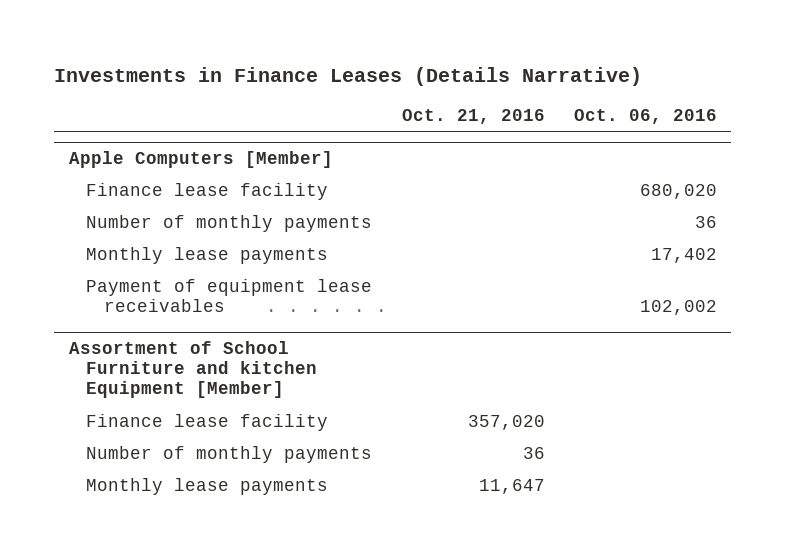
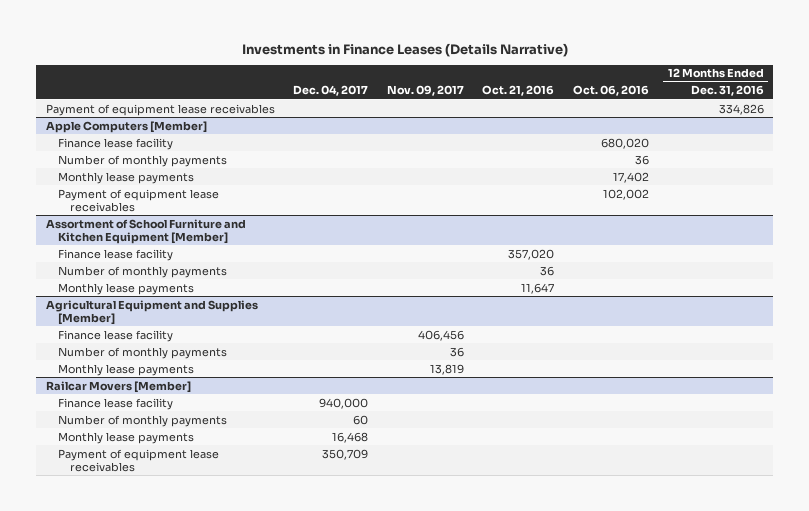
- | Oct. 21, 2016 | Oct. 06, 2016
+ | Dec. 04, 2017 | Nov. 09, 2017 | Oct. 21, 2016 | Oct. 06, 2016 | 12 Months Ended Dec. 31, 2016
+ Payment of equipment lease receivables | | | | | 334,826
- Assortment of School Furniture and kitchen Equipment [Member]
+ Assortment of School Furniture and Kitchen Equipment [Member]
+ Agricultural Equipment and Supplies [Member]
+ Finance lease facility | | 406,456 | | |
+ Number of monthly payments | | 36 | | |
+ Monthly lease payments | | 13,819 | | |
+ Railcar Movers [Member]
+ Finance lease facility | 940,000 | | | |
+ Number of monthly payments | 60 | | | |
+ Monthly lease payments | 16,468 | | | |
+ Payment of equipment lease receivables | 350,709 | | | |

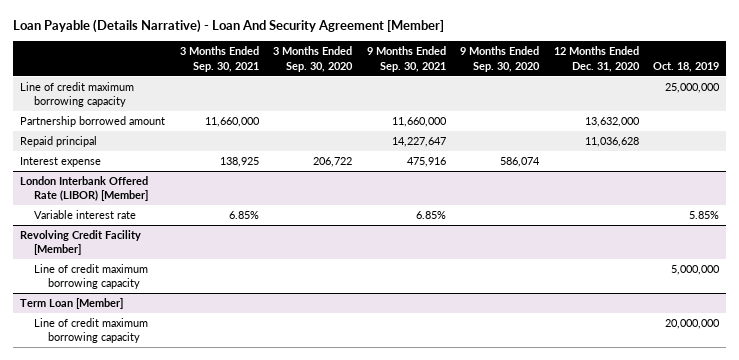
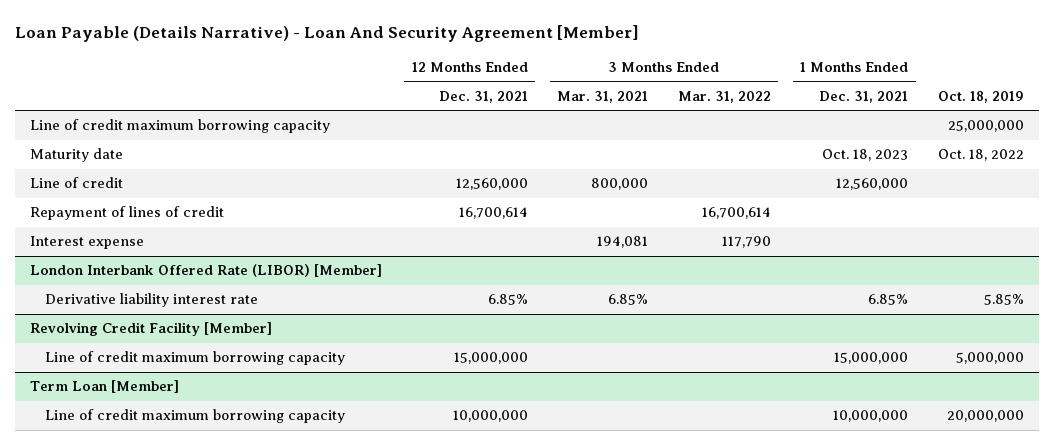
- | 3 Months Ended Sep. 30, 2021 | 3 Months Ended Sep. 30, 2020 | 9 Months Ended Sep. 30, 2021 | 9 Months Ended Sep. 30, 2020 | 12 Months Ended Dec. 31, 2020 | Oct. 18, 2019
+ | 12 Months Ended Dec. 31, 2021 | 3 Months Ended Mar. 31, 2021 | 3 Months Ended Mar. 31, 2022 | 1 Months Ended Dec. 31, 2021 | Oct. 18, 2019
- Partnership borrowed amount | 11,660,000 | | 11,660,000 | | 13,632,000 |
- Repaid principal | | | 14,227,647 | | 11,036,628 |
+ Maturity date | | | | Oct. 18, 2023 | Oct. 18, 2022
+ Line of credit | 12,560,000 | 800,000 | | 12,560,000 |
+ Repayment of lines of credit | 16,700,614 | | 16,700,614 | |
@ London Interbank Offered Rate (LIBOR) [Member]
- Variable interest rate | 6.85% | | 6.85% | | | 5.85%
+ Derivative liability interest rate | 6.85% | 6.85% | | 6.85% | 5.85%

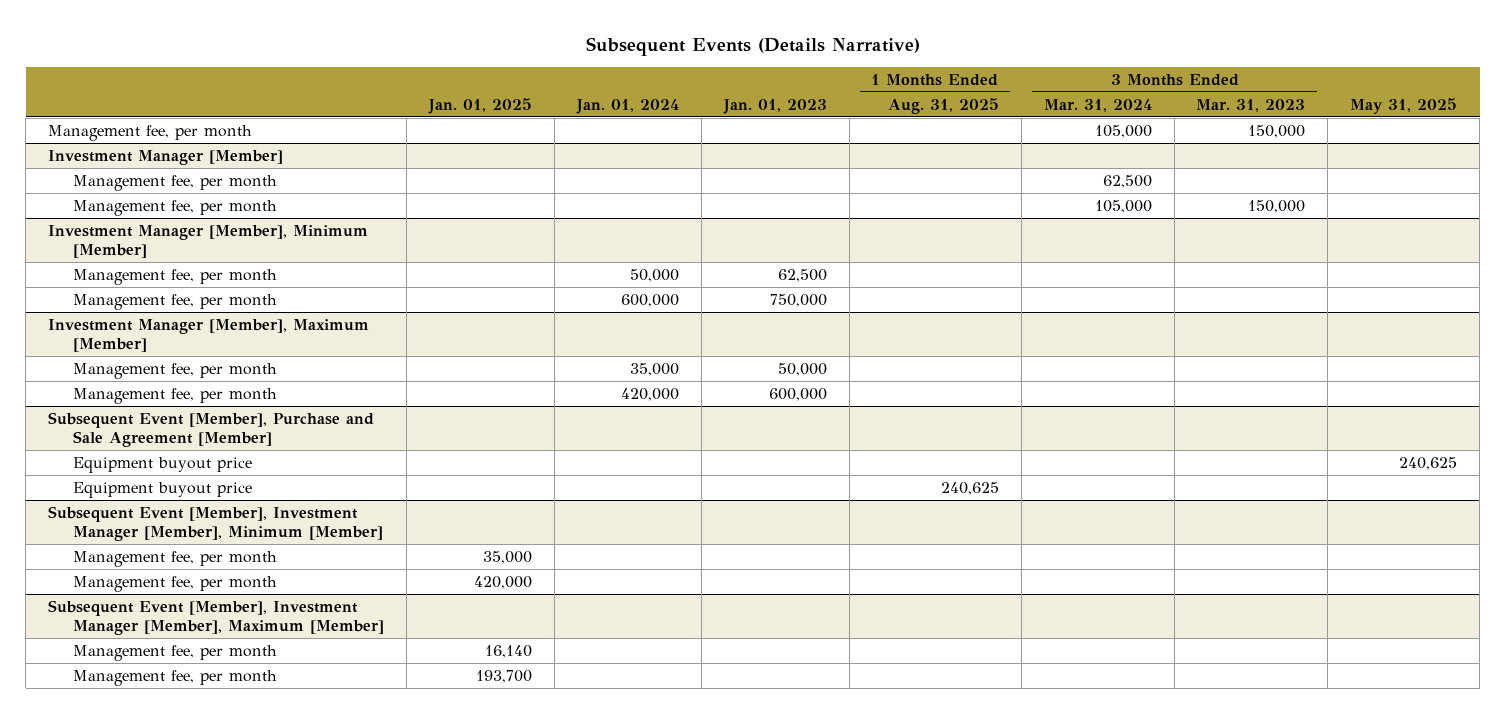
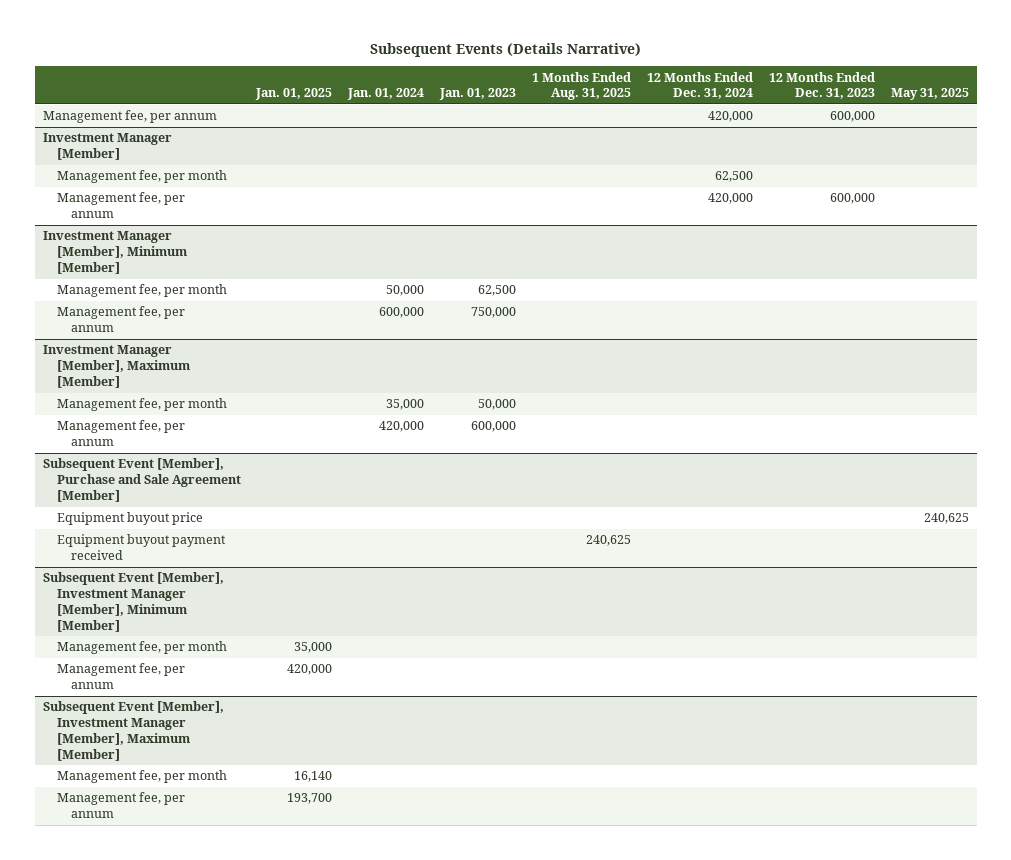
- | Jan. 01, 2025 | Jan. 01, 2024 | Jan. 01, 2023 | 1 Months Ended Aug. 31, 2025 | 3 Months Ended Mar. 31, 2024 | 3 Months Ended Mar. 31, 2023 | May 31, 2025
+ | Jan. 01, 2025 | Jan. 01, 2024 | Jan. 01, 2023 | 1 Months Ended Aug. 31, 2025 | 12 Months Ended Dec. 31, 2024 | 12 Months Ended Dec. 31, 2023 | May 31, 2025
- Management fee, per month | | | | | 105,000 | 150,000 |
+ Management fee, per annum | | | | | 420,000 | 600,000 |
@ Investment Manager [Member]
- Management fee, per month | | | | | 105,000 | 150,000 |
+ Management fee, per annum | | | | | 420,000 | 600,000 |
@ Investment Manager [Member], Minimum [Member]
- Management fee, per month | | 600,000 | 750,000 | | | |
+ Management fee, per annum | | 600,000 | 750,000 | | | |
@ Investment Manager [Member], Maximum [Member]
- Management fee, per month | | 420,000 | 600,000 | | | |
+ Management fee, per annum | | 420,000 | 600,000 | | | |
@ Subsequent Event [Member], Purchase and Sale Agreement [Member]
- Equipment buyout price | | | | 240,625 | | |
+ Equipment buyout payment received | | | | 240,625 | | |
@ Subsequent Event [Member], Investment Manager [Member], Minimum [Member]
- Management fee, per month | 420,000 | | | | | |
+ Management fee, per annum | 420,000 | | | | | |
@ Subsequent Event [Member], Investment Manager [Member], Maximum [Member]
- Management fee, per month | 193,700 | | | | | |
+ Management fee, per annum | 193,700 | | | | | |

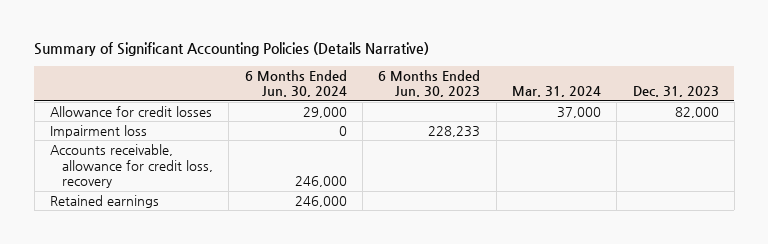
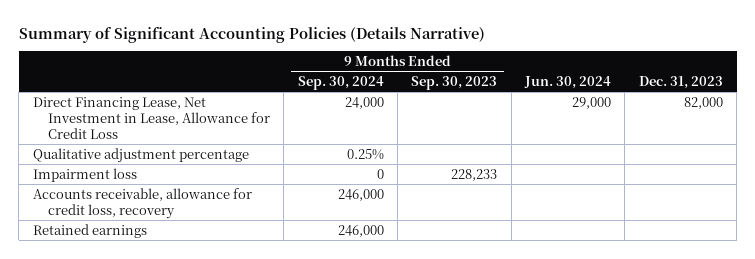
- | 6 Months Ended Jun. 30, 2024 | 6 Months Ended Jun. 30, 2023 | Mar. 31, 2024 | Dec. 31, 2023
+ | 9 Months Ended Sep. 30, 2024 | 9 Months Ended Sep. 30, 2023 | Jun. 30, 2024 | Dec. 31, 2023
- Allowance for credit losses | 29,000 | | 37,000 | 82,000
+ Direct Financing Lease, Net Investment in Lease, Allowance for Credit Loss | 24,000 | | 29,000 | 82,000
+ Qualitative adjustment percentage | 0.25% | | |

